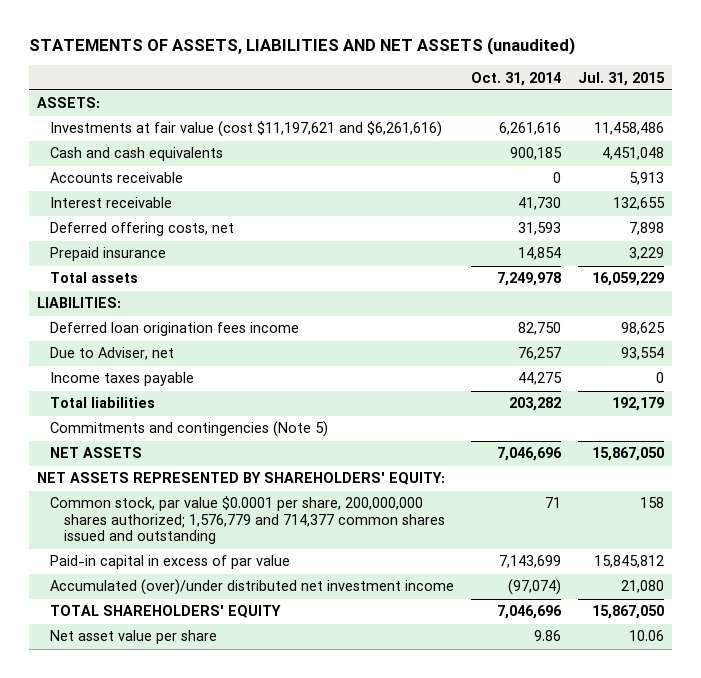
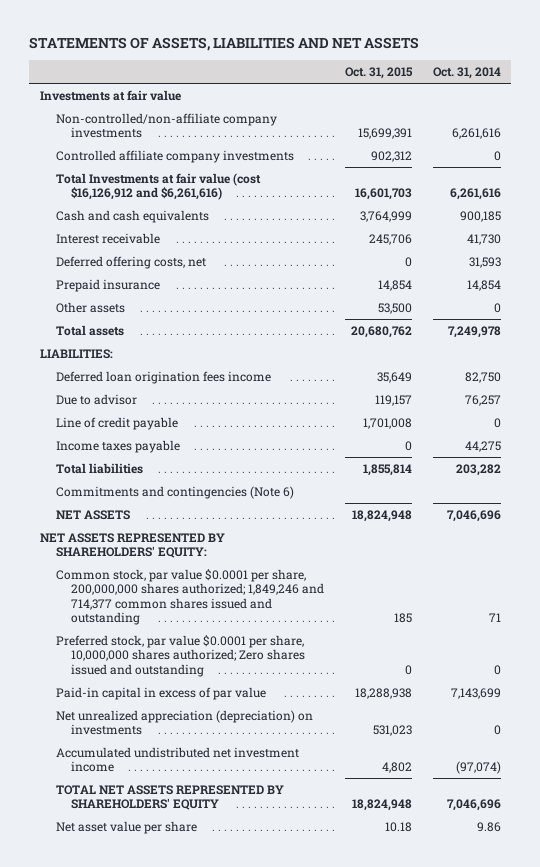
- STATEMENTS OF ASSETS, LIABILITIES AND NET ASSETS (unaudited)
+ STATEMENTS OF ASSETS, LIABILITIES AND NET ASSETS
- | Oct. 31, 2014 | Jul. 31, 2015
+ | Oct. 31, 2015 | Oct. 31, 2014
- ASSETS:
- Investments at fair value (cost $11,197,621 and $6,261,616) | 6,261,616 | 11,458,486
+ Investments at fair value
+ Non-controlled/non-affiliate company investments | 15,699,391 | 6,261,616
+ Controlled affiliate company investments | 902,312 | 0
+ Total Investments at fair value (cost $16,126,912 and $6,261,616) | 16,601,703 | 6,261,616
- Accounts receivable | 0 | 5,913
+ Other assets | 53,500 | 0
- Due to Adviser, net | 76,257 | 93,554
+ Due to advisor | 119,157 | 76,257
+ Line of credit payable | 1,701,008 | 0
- Commitments and contingencies (Note 5)
+ Commitments and contingencies (Note 6)
- Common stock, par value $0.0001 per share, 200,000,000 shares authorized; 1,576,779 and 714,377 common shares issued and outstanding | 71 | 158
+ Common stock, par value $0.0001 per share, 200,000,000 shares authorized; 1,849,246 and 714,377 common shares issued and outstanding | 185 | 71
+ Preferred stock, par value $0.0001 per share, 10,000,000 shares authorized; Zero shares issued and outstanding | 0 | 0
- Accumulated (over)/under distributed net investment income | (97,074) | 21,080
- TOTAL SHAREHOLDERS' EQUITY | 7,046,696 | 15,867,050
+ Net unrealized appreciation (depreciation) on investments | 531,023 | 0
+ Accumulated undistributed net investment income | 4,802 | (97,074)
+ TOTAL NET ASSETS REPRESENTED BY SHAREHOLDERS' EQUITY | 18,824,948 | 7,046,696

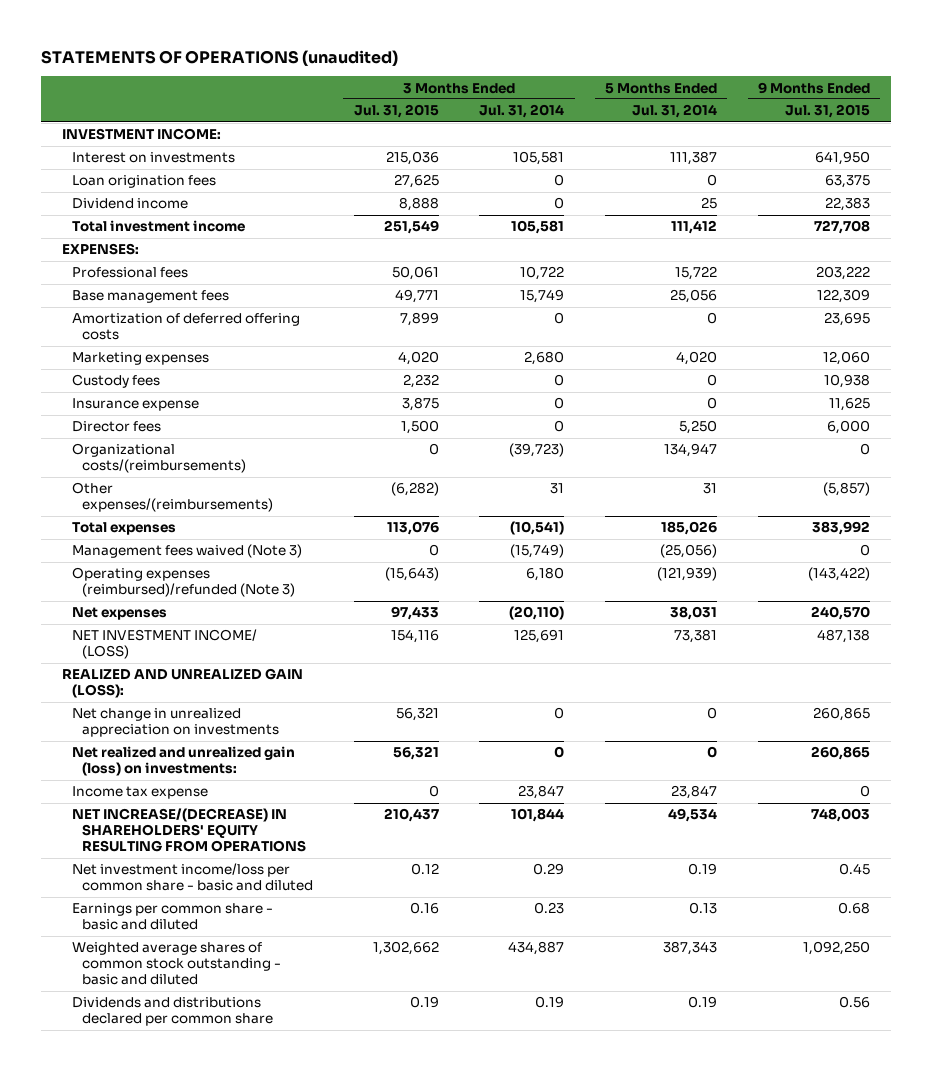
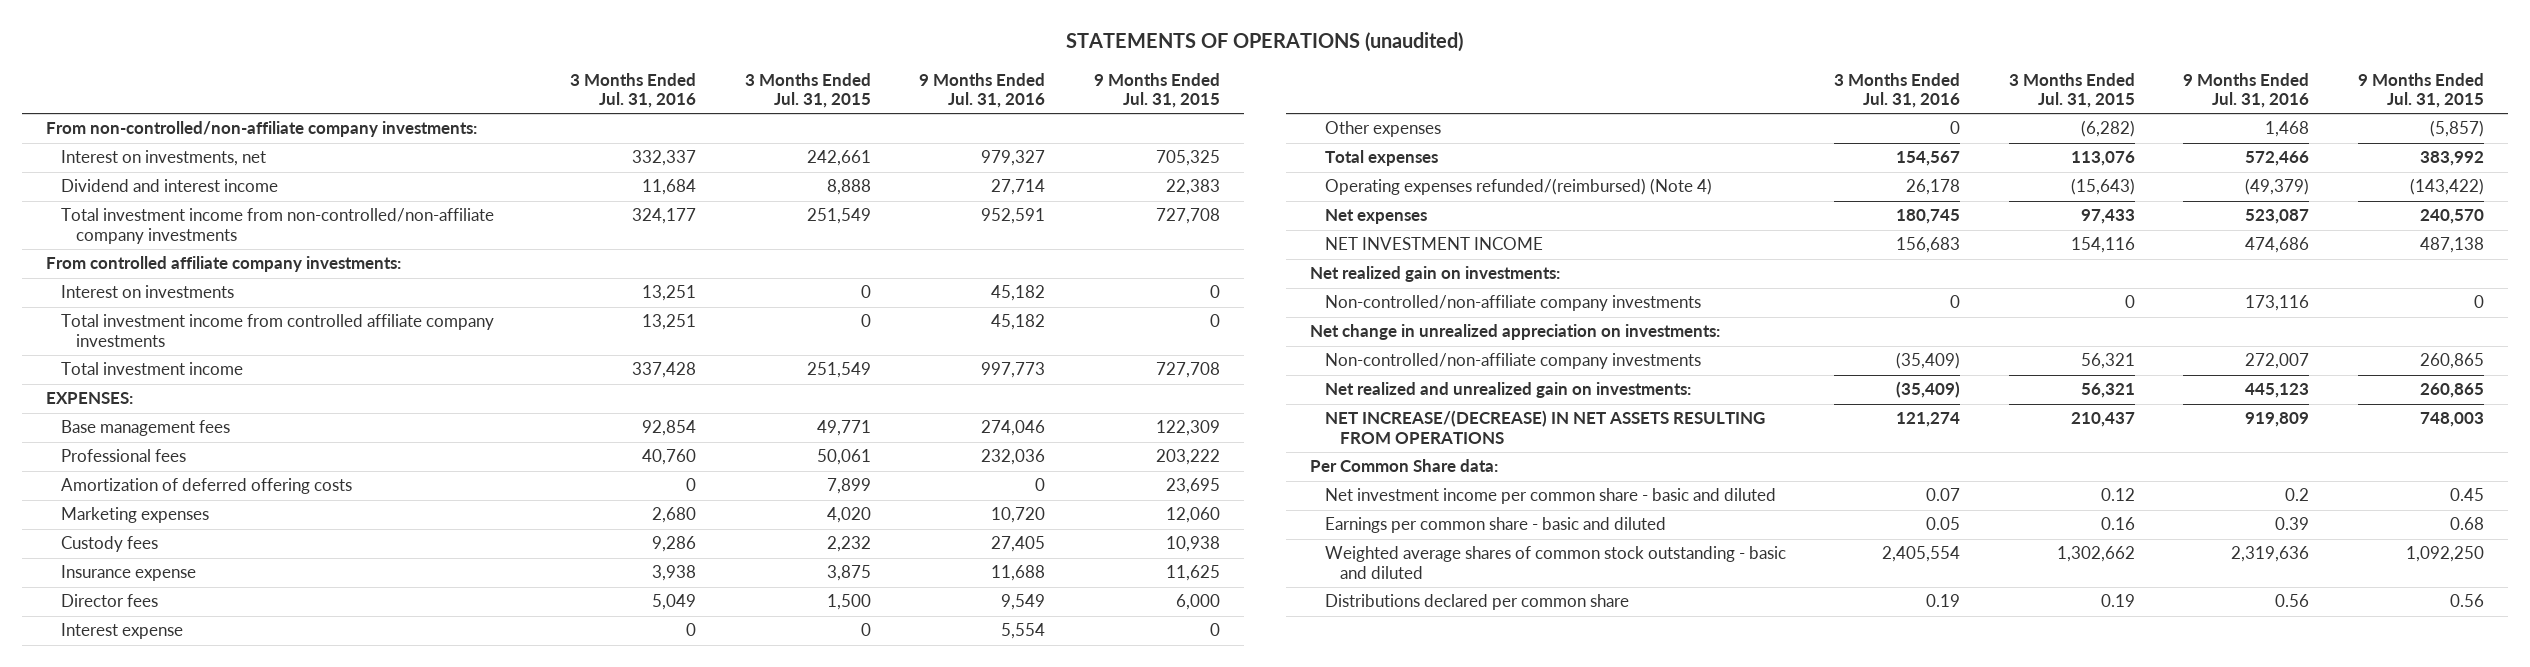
- | 3 Months Ended Jul. 31, 2015 | 3 Months Ended Jul. 31, 2014 | 5 Months Ended Jul. 31, 2014 | 9 Months Ended Jul. 31, 2015
+ | 3 Months Ended Jul. 31, 2016 | 3 Months Ended Jul. 31, 2015 | 9 Months Ended Jul. 31, 2016 | 9 Months Ended Jul. 31, 2015
- INVESTMENT INCOME:
- Interest on investments | 215,036 | 105,581 | 111,387 | 641,950
- Loan origination fees | 27,625 | 0 | 0 | 63,375
- Dividend income | 8,888 | 0 | 25 | 22,383
+ From non-controlled/non-affiliate company investments:
+ Interest on investments, net | 332,337 | 242,661 | 979,327 | 705,325
+ Dividend and interest income | 11,684 | 8,888 | 27,714 | 22,383
+ Total investment income from non-controlled/non-affiliate company investments | 324,177 | 251,549 | 952,591 | 727,708
+ From controlled affiliate company investments:
+ Interest on investments | 13,251 | 0 | 45,182 | 0
+ Total investment income from controlled affiliate company investments | 13,251 | 0 | 45,182 | 0
moved down: Professional fees | 40,760 | 50,061 | 232,036 | 203,222
- Organizational costs/(reimbursements) | 0 | (39,723) | 134,947 | 0
- Other expenses/(reimbursements) | (6,282) | 31 | 31 | (5,857)
+ Interest expense | 0 | 0 | 5,554 | 0
+ Other expenses | 0 | (6,282) | 1,468 | (5,857)
- Management fees waived (Note 3) | 0 | (15,749) | (25,056) | 0
- Operating expenses (reimbursed)/refunded (Note 3) | (15,643) | 6,180 | (121,939) | (143,422)
+ Operating expenses refunded/(reimbursed) (Note 4) | 26,178 | (15,643) | (49,379) | (143,422)
- NET INVESTMENT INCOME/ (LOSS) | 154,116 | 125,691 | 73,381 | 487,138
- REALIZED AND UNREALIZED GAIN (LOSS):
- Net change in unrealized appreciation on investments | 56,321 | 0 | 0 | 260,865
- Net realized and unrealized gain (loss) on investments: | 56,321 | 0 | 0 | 260,865
- Income tax expense | 0 | 23,847 | 23,847 | 0
- NET INCREASE/(DECREASE) IN SHAREHOLDERS' EQUITY RESULTING FROM OPERATIONS | 210,437 | 101,844 | 49,534 | 748,003
- Net investment income/loss per common share - basic and diluted | 0.12 | 0.29 | 0.19 | 0.45
+ NET INVESTMENT INCOME | 156,683 | 154,116 | 474,686 | 487,138
+ Net realized gain on investments:
+ Non-controlled/non-affiliate company investments | 0 | 0 | 173,116 | 0
+ Net change in unrealized appreciation on investments:
+ Non-controlled/non-affiliate company investments | (35,409) | 56,321 | 272,007 | 260,865
+ Net realized and unrealized gain on investments: | (35,409) | 56,321 | 445,123 | 260,865
+ NET INCREASE/(DECREASE) IN NET ASSETS RESULTING FROM OPERATIONS | 121,274 | 210,437 | 919,809 | 748,003
+ Per Common Share data:
+ Net investment income per common share - basic and diluted | 0.07 | 0.12 | 0.2 | 0.45
- Dividends and distributions declared per common share | 0.19 | 0.19 | 0.19 | 0.56
+ Distributions declared per common share | 0.19 | 0.19 | 0.56 | 0.56

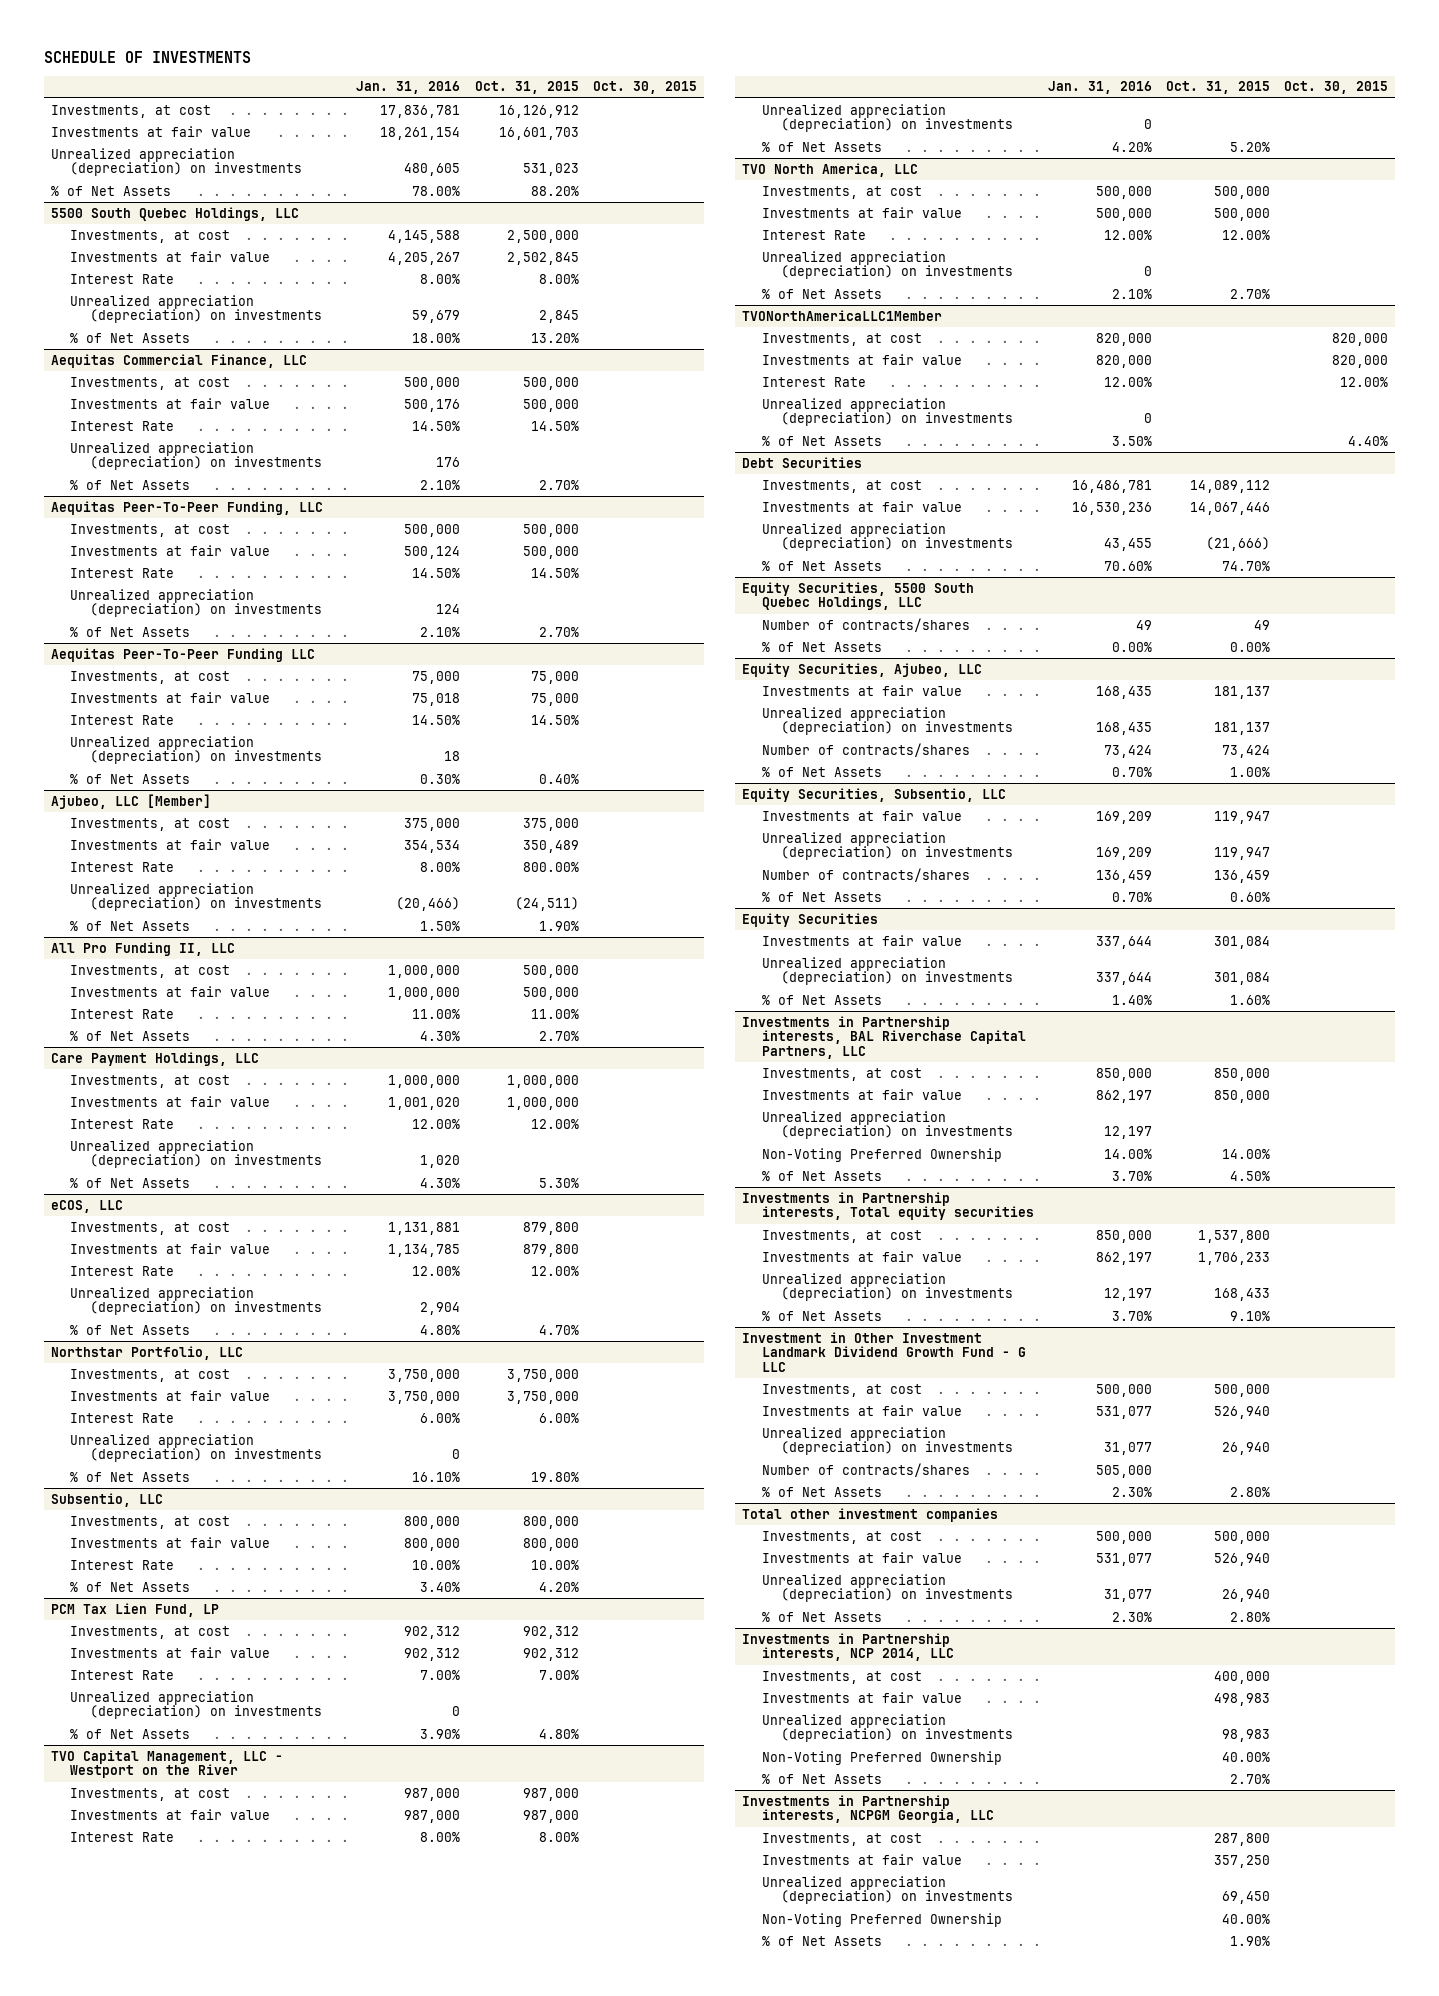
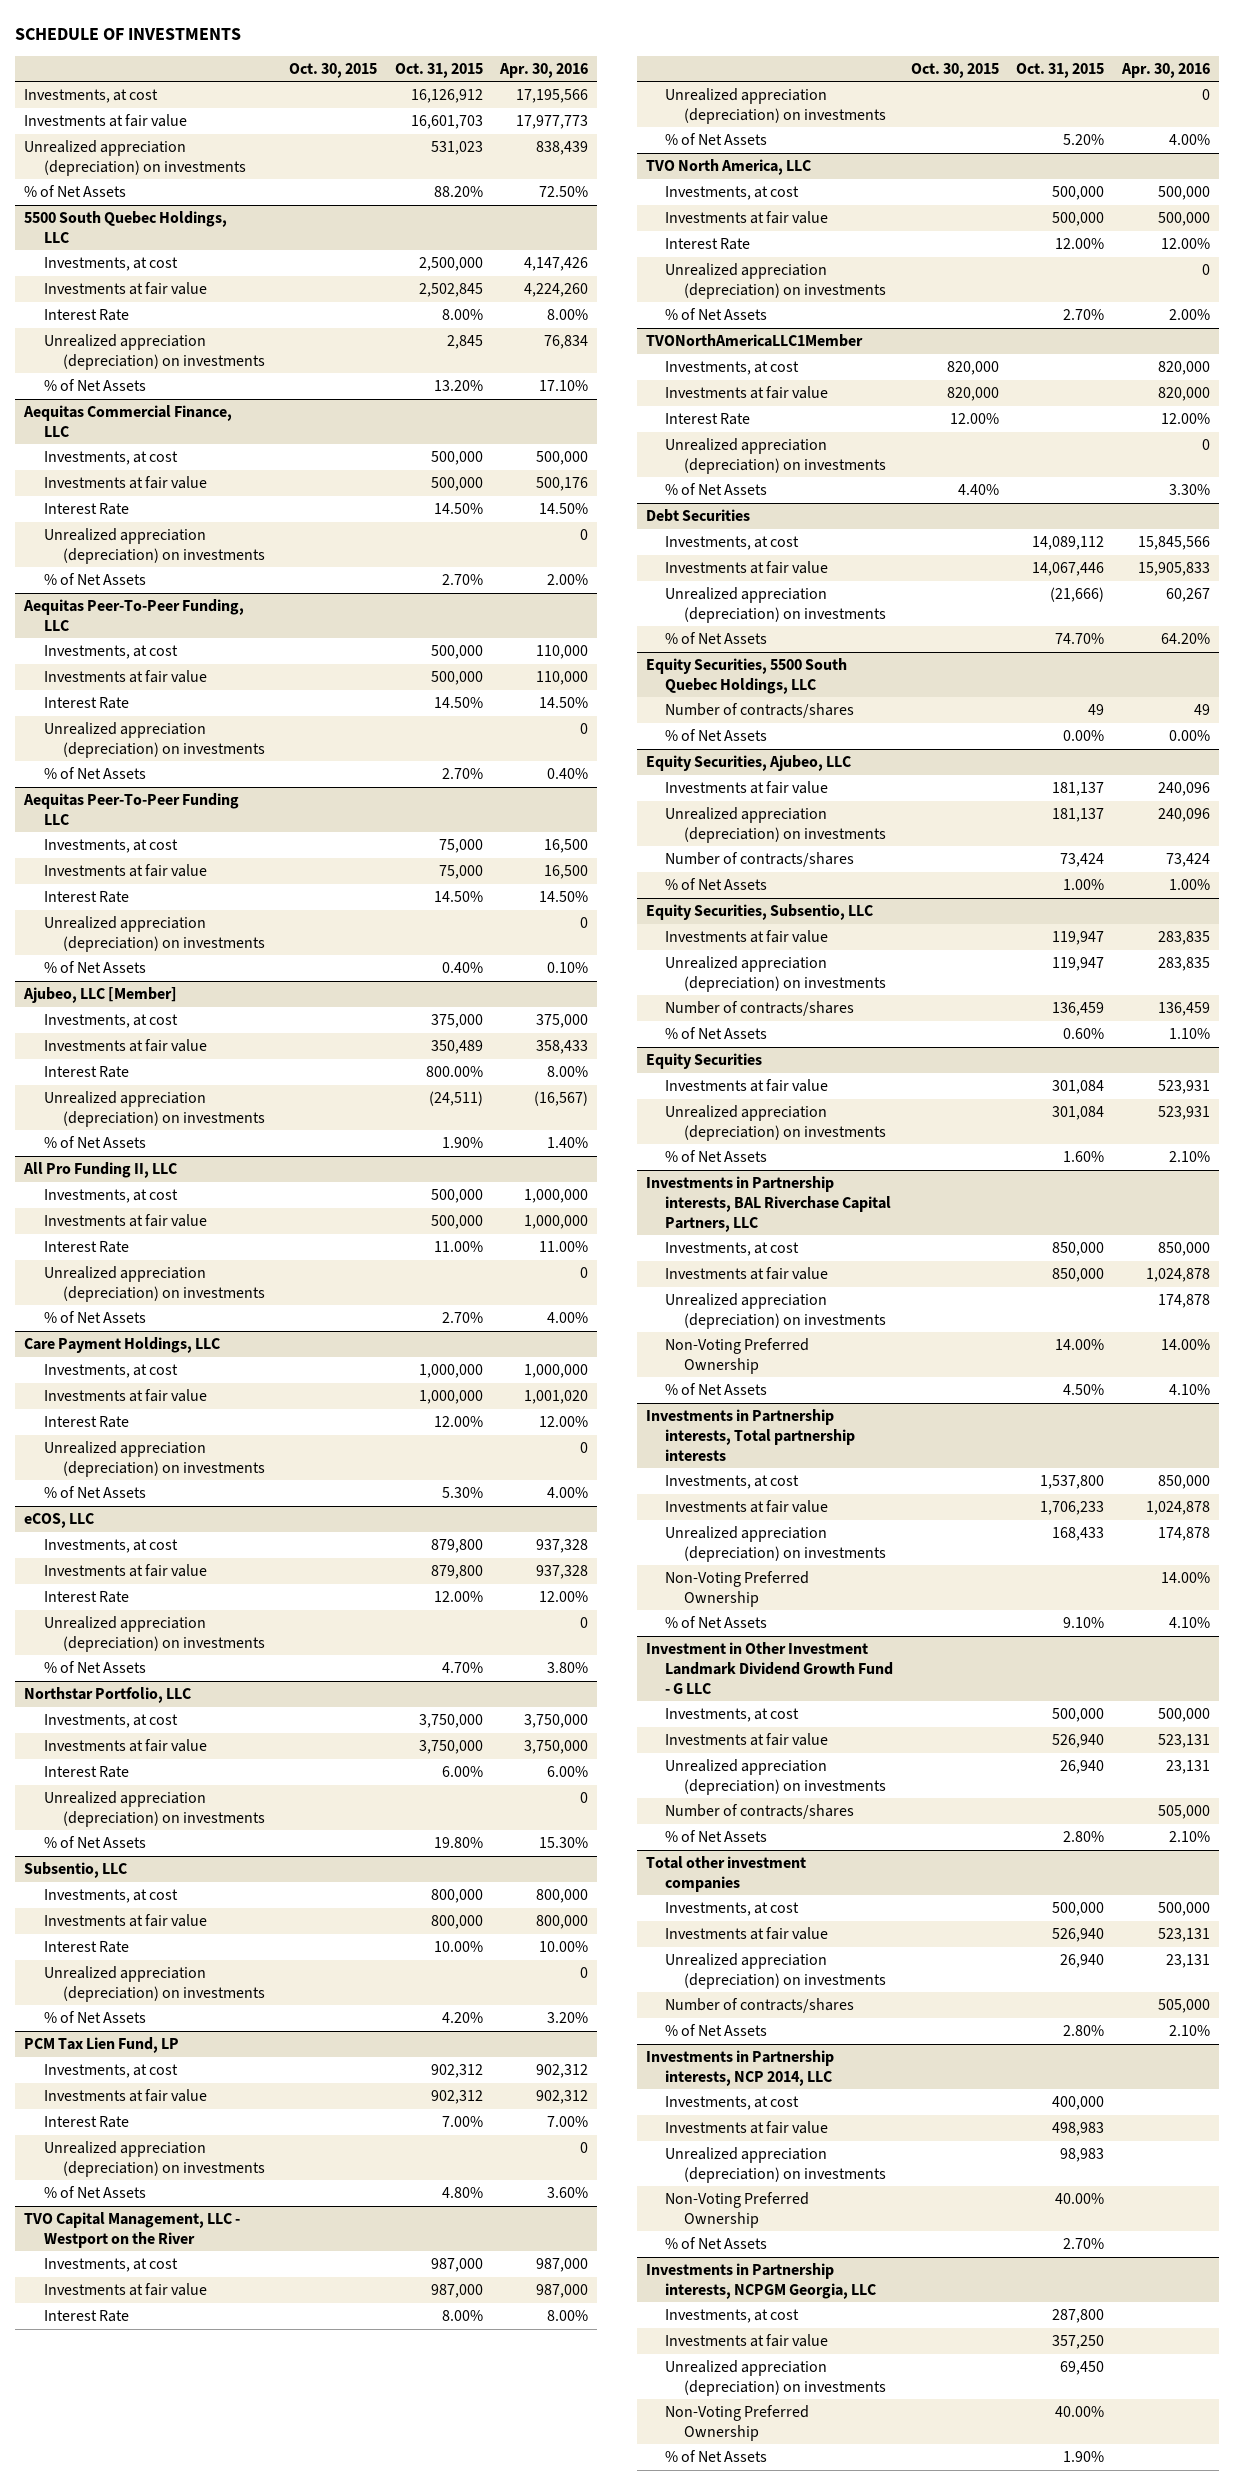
- | Jan. 31, 2016 | Oct. 31, 2015 | Oct. 30, 2015
+ | Oct. 30, 2015 | Oct. 31, 2015 | Apr. 30, 2016
@ All Pro Funding II, LLC
+ Unrealized appreciation (depreciation) on investments | | | 0
@ Subsentio, LLC
+ Unrealized appreciation (depreciation) on investments | | | 0
- Investments in Partnership interests, Total equity securities
+ Investments in Partnership interests, Total partnership interests
+ Non-Voting Preferred Ownership | | | 14.00%
@ Total other investment companies
+ Number of contracts/shares | | | 505,000

